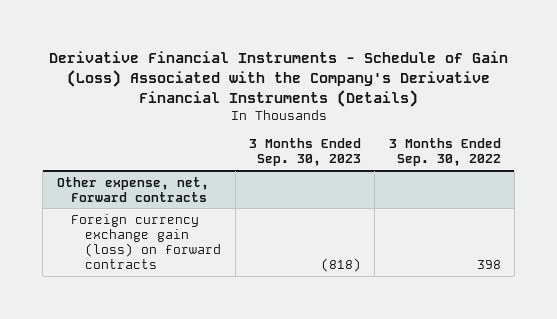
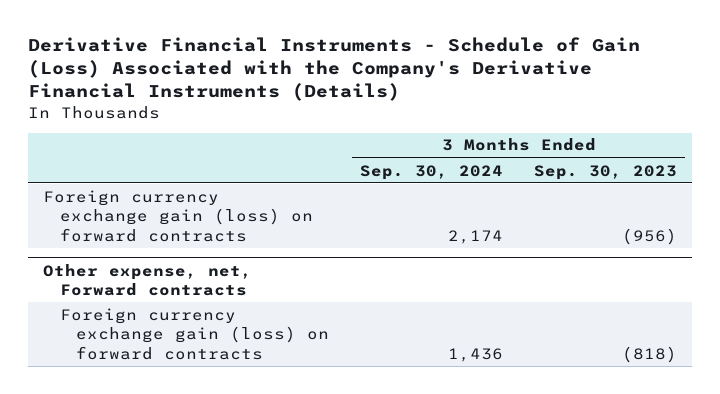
- | 3 Months Ended Sep. 30, 2023 | 3 Months Ended Sep. 30, 2022
+ | 3 Months Ended Sep. 30, 2024 | 3 Months Ended Sep. 30, 2023
+ Foreign currency exchange gain (loss) on forward contracts | 2,174 | (956)

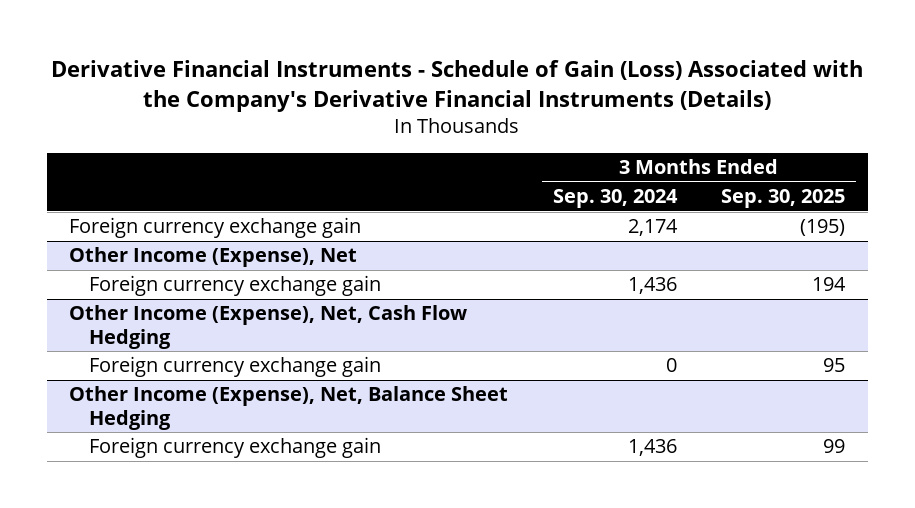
- | 3 Months Ended Sep. 30, 2024 | 3 Months Ended Sep. 30, 2023
+ | 3 Months Ended Sep. 30, 2024 | 3 Months Ended Sep. 30, 2025
- Foreign currency exchange gain (loss) on forward contracts | 2,174 | (956)
- Other expense, net, Forward contracts
- Foreign currency exchange gain (loss) on forward contracts | 1,436 | (818)
+ Foreign currency exchange gain | 2,174 | (195)
+ Other Income (Expense), Net
+ Foreign currency exchange gain | 1,436 | 194
+ Other Income (Expense), Net, Cash Flow Hedging
+ Foreign currency exchange gain | 0 | 95
+ Other Income (Expense), Net, Balance Sheet Hedging
+ Foreign currency exchange gain | 1,436 | 99

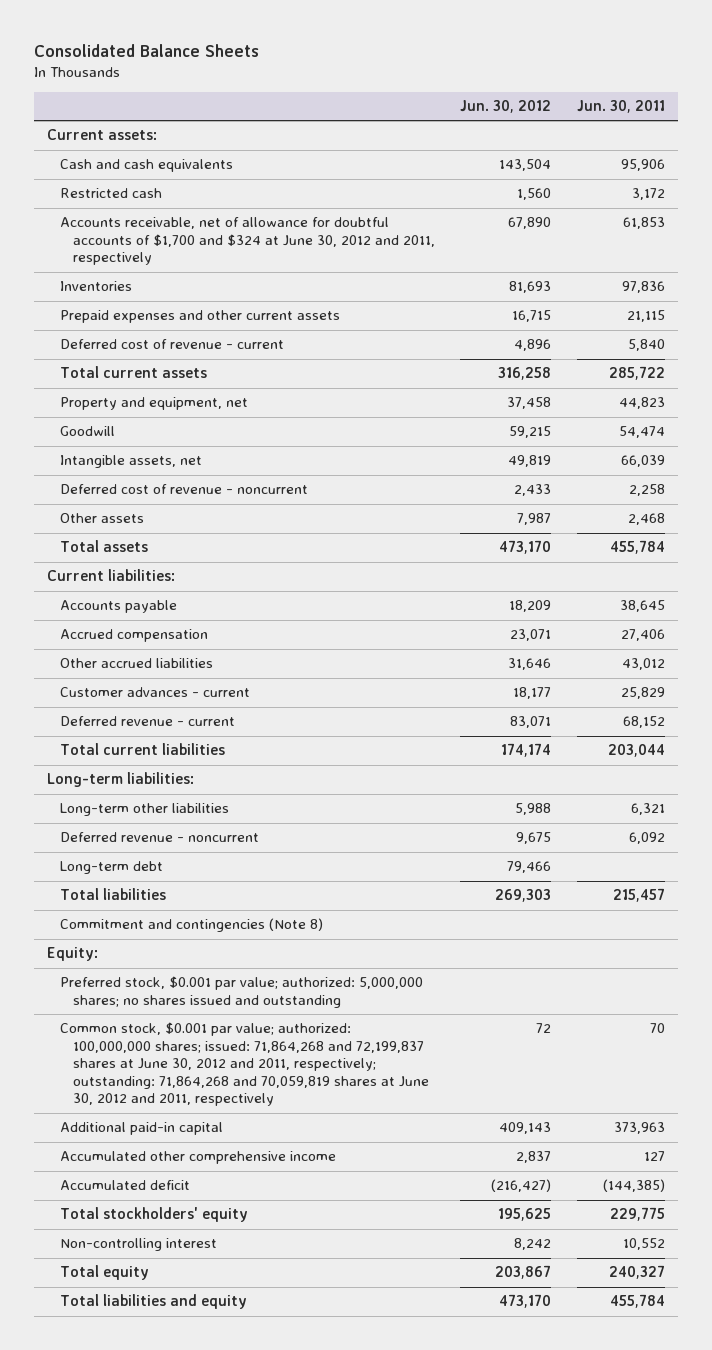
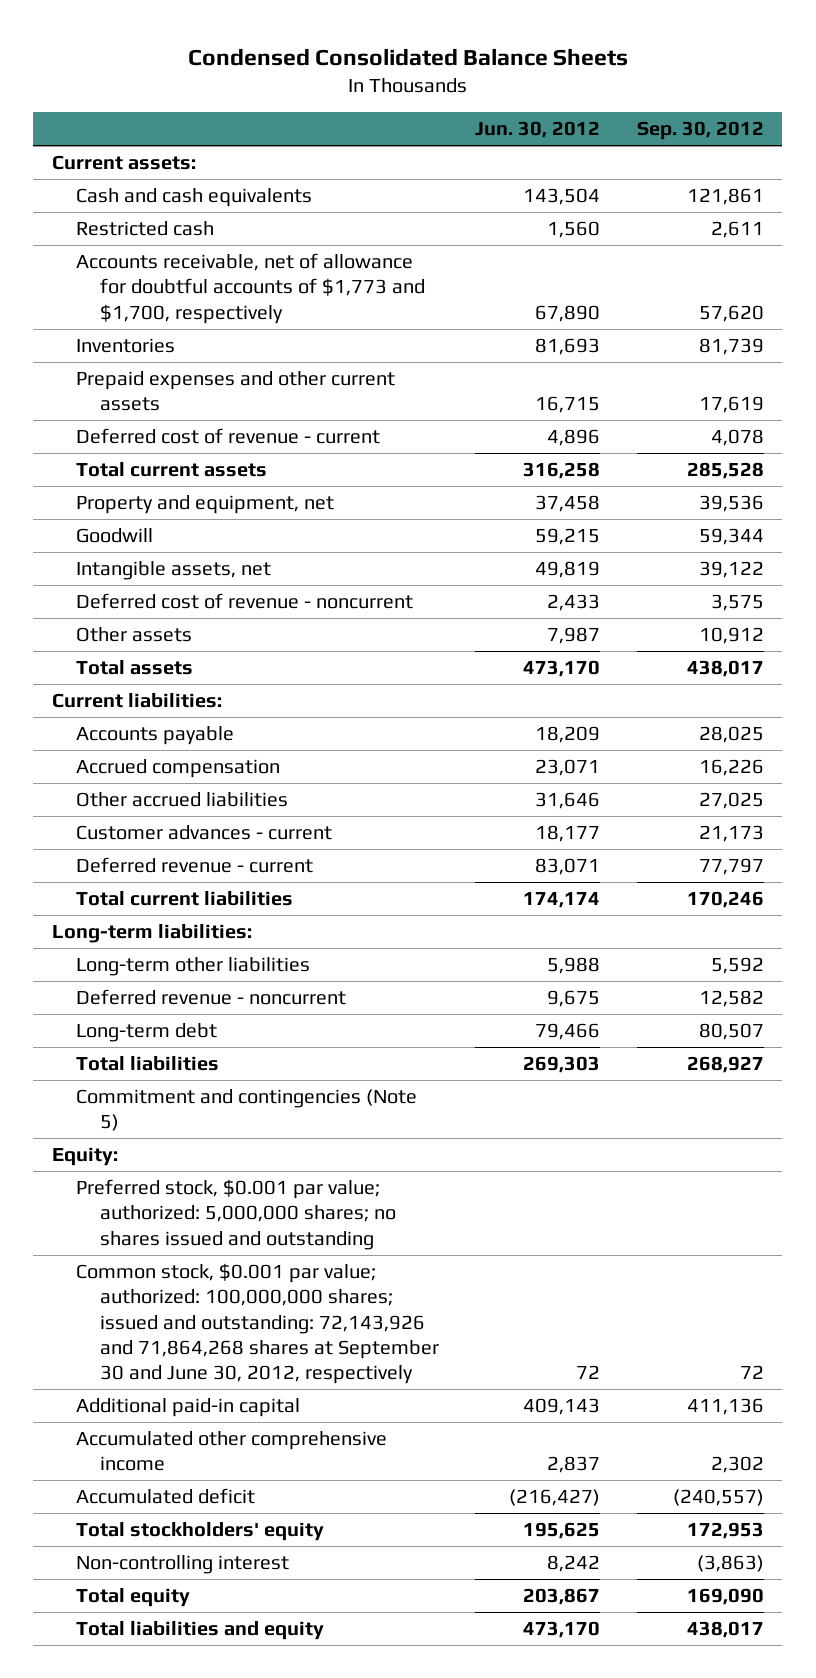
- Consolidated Balance Sheets
+ Condensed Consolidated Balance Sheets
- | Jun. 30, 2012 | Jun. 30, 2011
+ | Jun. 30, 2012 | Sep. 30, 2012
- Accounts receivable, net of allowance for doubtful accounts of $1,700 and $324 at June 30, 2012 and 2011, respectively | 67,890 | 61,853
+ Accounts receivable, net of allowance for doubtful accounts of $1,773 and $1,700, respectively | 67,890 | 57,620
- Commitment and contingencies (Note 8)
+ Commitment and contingencies (Note 5)
- Common stock, $0.001 par value; authorized: 100,000,000 shares; issued: 71,864,268 and 72,199,837 shares at June 30, 2012 and 2011, respectively; outstanding: 71,864,268 and 70,059,819 shares at June 30, 2012 and 2011, respectively | 72 | 70
+ Common stock, $0.001 par value; authorized: 100,000,000 shares; issued and outstanding: 72,143,926 and 71,864,268 shares at September 30 and June 30, 2012, respectively | 72 | 72

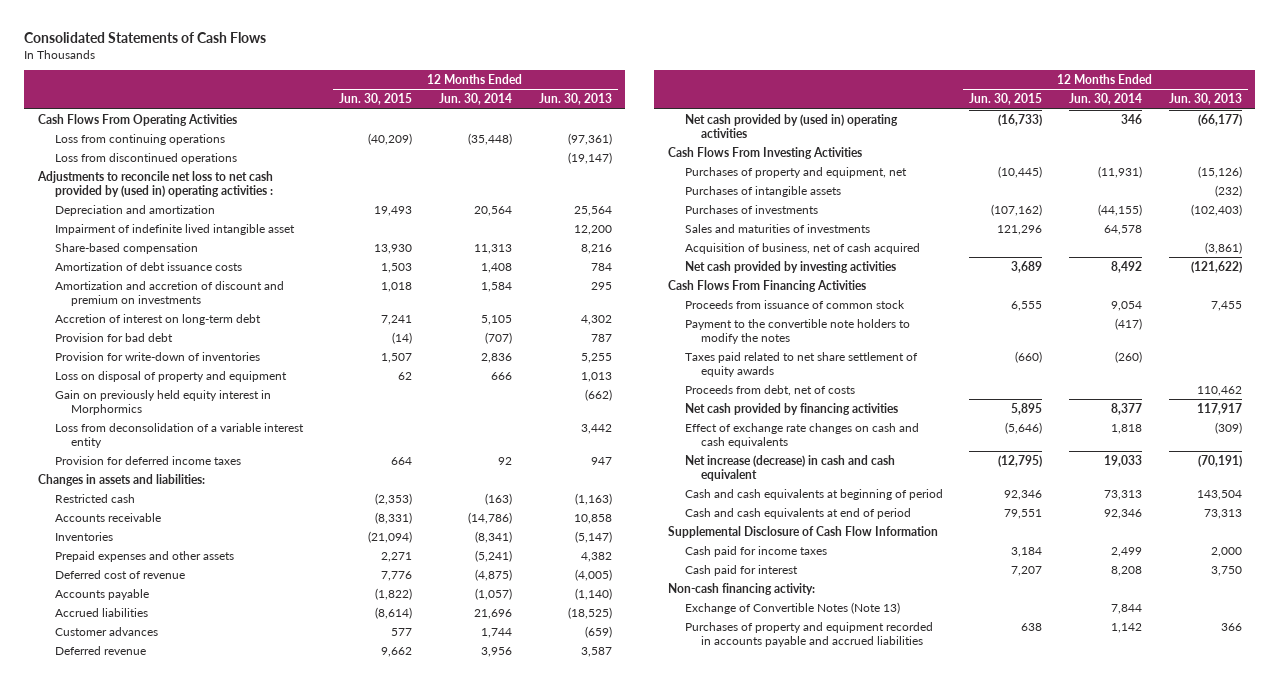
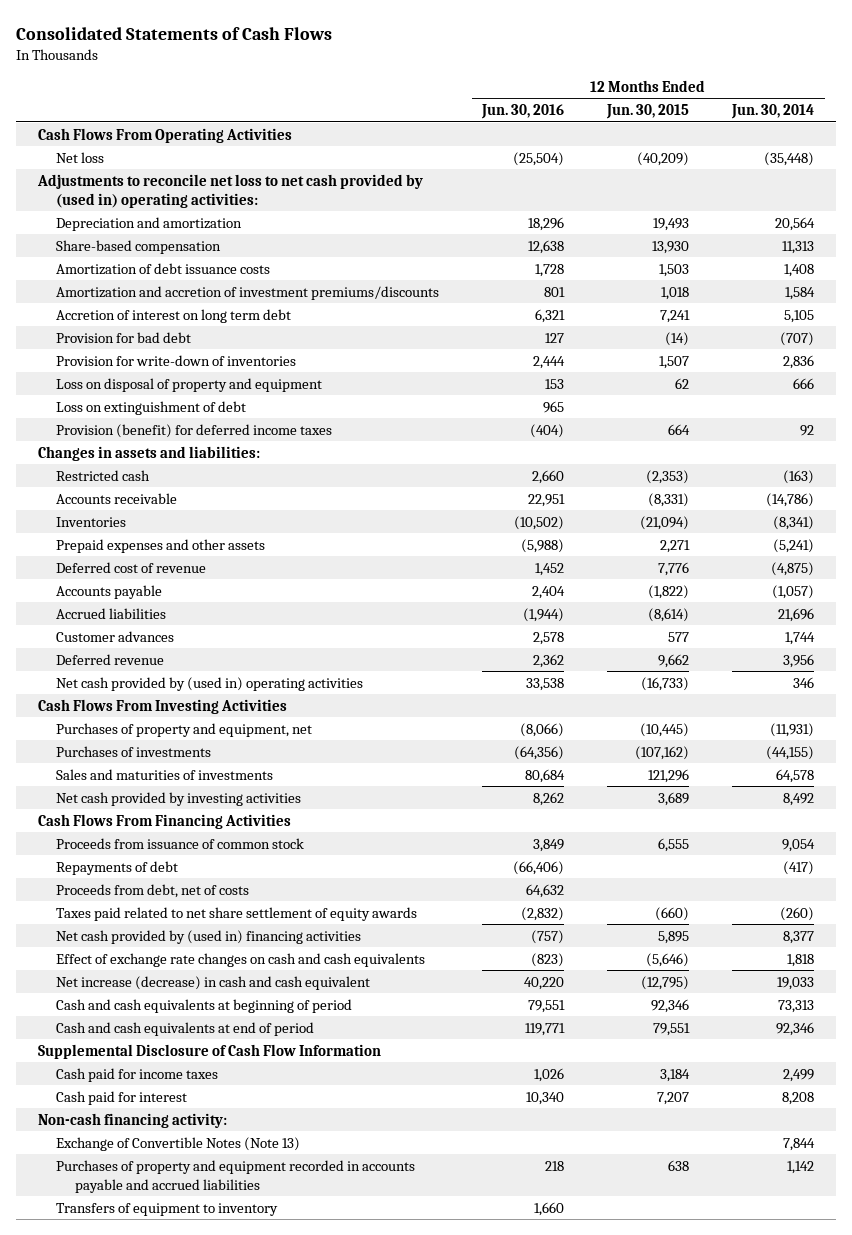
- | 12 Months Ended Jun. 30, 2015 | 12 Months Ended Jun. 30, 2014 | 12 Months Ended Jun. 30, 2013
+ | 12 Months Ended Jun. 30, 2016 | 12 Months Ended Jun. 30, 2015 | 12 Months Ended Jun. 30, 2014
- Loss from continuing operations | (40,209) | (35,448) | (97,361)
- Loss from discontinued operations | | | (19,147)
- Adjustments to reconcile net loss to net cash provided by (used in) operating activities :
+ Net loss | (25,504) | (40,209) | (35,448)
+ Adjustments to reconcile net loss to net cash provided by (used in) operating activities:
- Impairment of indefinite lived intangible asset | | | 12,200
- Amortization and accretion of discount and premium on investments | 1,018 | 1,584 | 295
- Accretion of interest on long-term debt | 7,241 | 5,105 | 4,302
+ Amortization and accretion of investment premiums/discounts | 801 | 1,018 | 1,584
+ Accretion of interest on long term debt | 6,321 | 7,241 | 5,105
- Gain on previously held equity interest in Morphormics | | | (662)
- Loss from deconsolidation of a variable interest entity | | | 3,442
- Provision for deferred income taxes | 664 | 92 | 947
+ Loss on extinguishment of debt | 965 | |
+ Provision (benefit) for deferred income taxes | (404) | 664 | 92
- Purchases of intangible assets | | | (232)
- Acquisition of business, net of cash acquired | | | (3,861)
- Payment to the convertible note holders to modify the notes | | (417) |
+ Repayments of debt | (66,406) | | (417)
- Net cash provided by financing activities | 5,895 | 8,377 | 117,917
moved down: Taxes paid related to net share settlement of equity awards | (2,832) | (660) | (260)
+ Net cash provided by (used in) financing activities | (757) | 5,895 | 8,377
+ Transfers of equipment to inventory | 1,660 | |

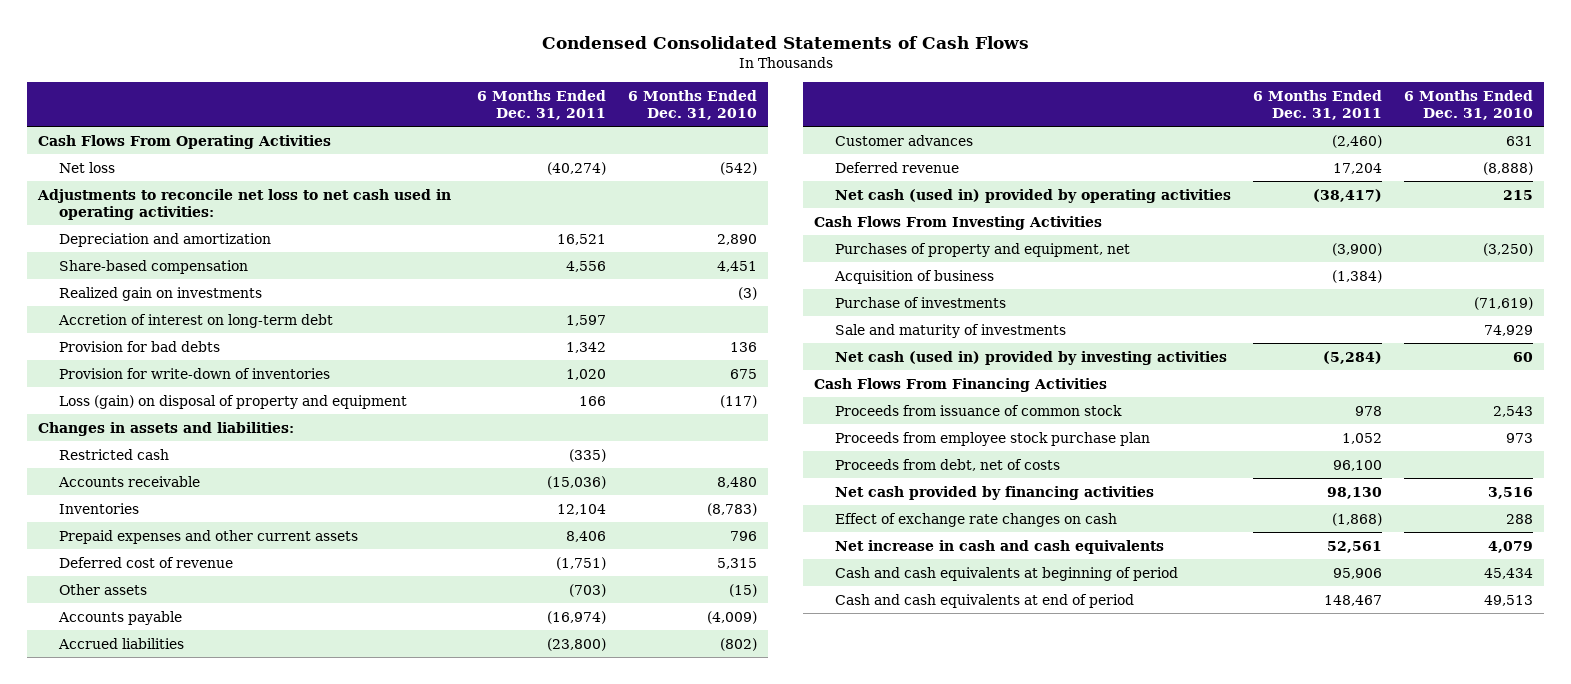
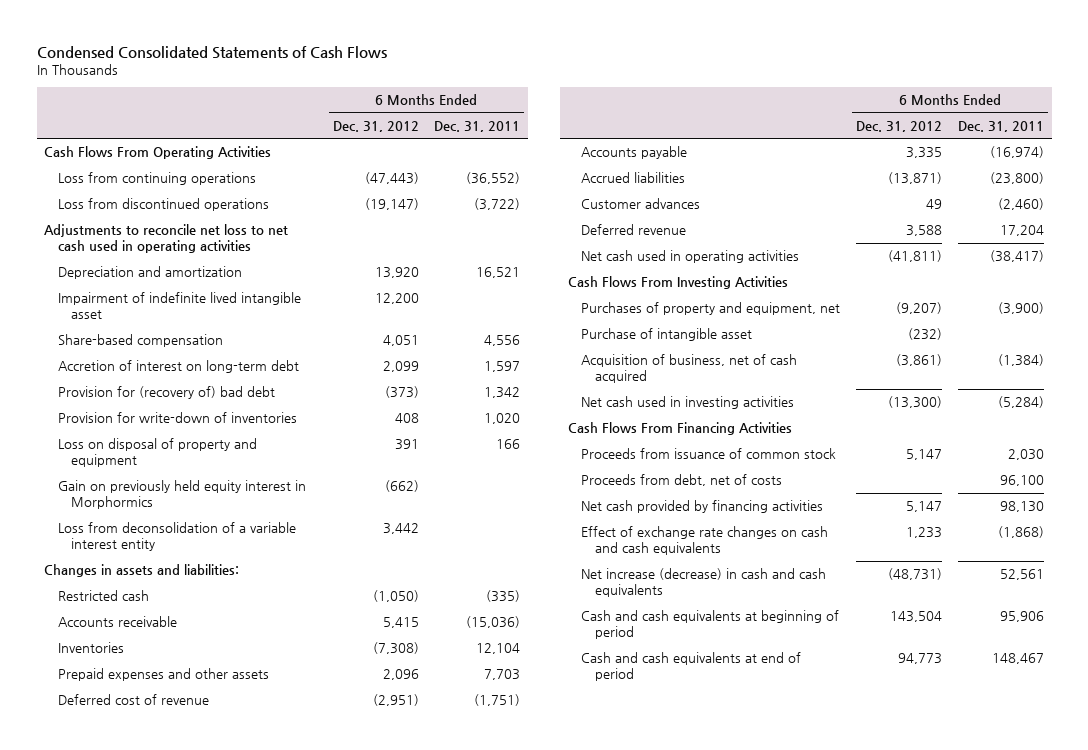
- | 6 Months Ended Dec. 31, 2011 | 6 Months Ended Dec. 31, 2010
+ | 6 Months Ended Dec. 31, 2012 | 6 Months Ended Dec. 31, 2011
- Net loss | (40,274) | (542)
- Adjustments to reconcile net loss to net cash used in operating activities:
+ Loss from continuing operations | (47,443) | (36,552)
+ Loss from discontinued operations | (19,147) | (3,722)
+ Adjustments to reconcile net loss to net cash used in operating activities
+ Impairment of indefinite lived intangible asset | 12,200 |
- Realized gain on investments | | (3)
- Provision for bad debts | 1,342 | 136
+ Provision for (recovery of) bad debt | (373) | 1,342
- Loss (gain) on disposal of property and equipment | 166 | (117)
+ Loss on disposal of property and equipment | 391 | 166
+ Gain on previously held equity interest in Morphormics | (662) |
+ Loss from deconsolidation of a variable interest entity | 3,442 |
- Prepaid expenses and other current assets | 8,406 | 796
+ Prepaid expenses and other assets | 2,096 | 7,703
- Other assets | (703) | (15)
- Net cash (used in) provided by operating activities | (38,417) | 215
+ Net cash used in operating activities | (41,811) | (38,417)
- Acquisition of business | (1,384) |
- Purchase of investments | | (71,619)
- Sale and maturity of investments | | 74,929
- Net cash (used in) provided by investing activities | (5,284) | 60
+ Purchase of intangible asset | (232) |
+ Acquisition of business, net of cash acquired | (3,861) | (1,384)
+ Net cash used in investing activities | (13,300) | (5,284)
- Proceeds from issuance of common stock | 978 | 2,543
- Proceeds from employee stock purchase plan | 1,052 | 973
+ Proceeds from issuance of common stock | 5,147 | 2,030
- Effect of exchange rate changes on cash | (1,868) | 288
- Net increase in cash and cash equivalents | 52,561 | 4,079
+ Effect of exchange rate changes on cash and cash equivalents | 1,233 | (1,868)
+ Net increase (decrease) in cash and cash equivalents | (48,731) | 52,561

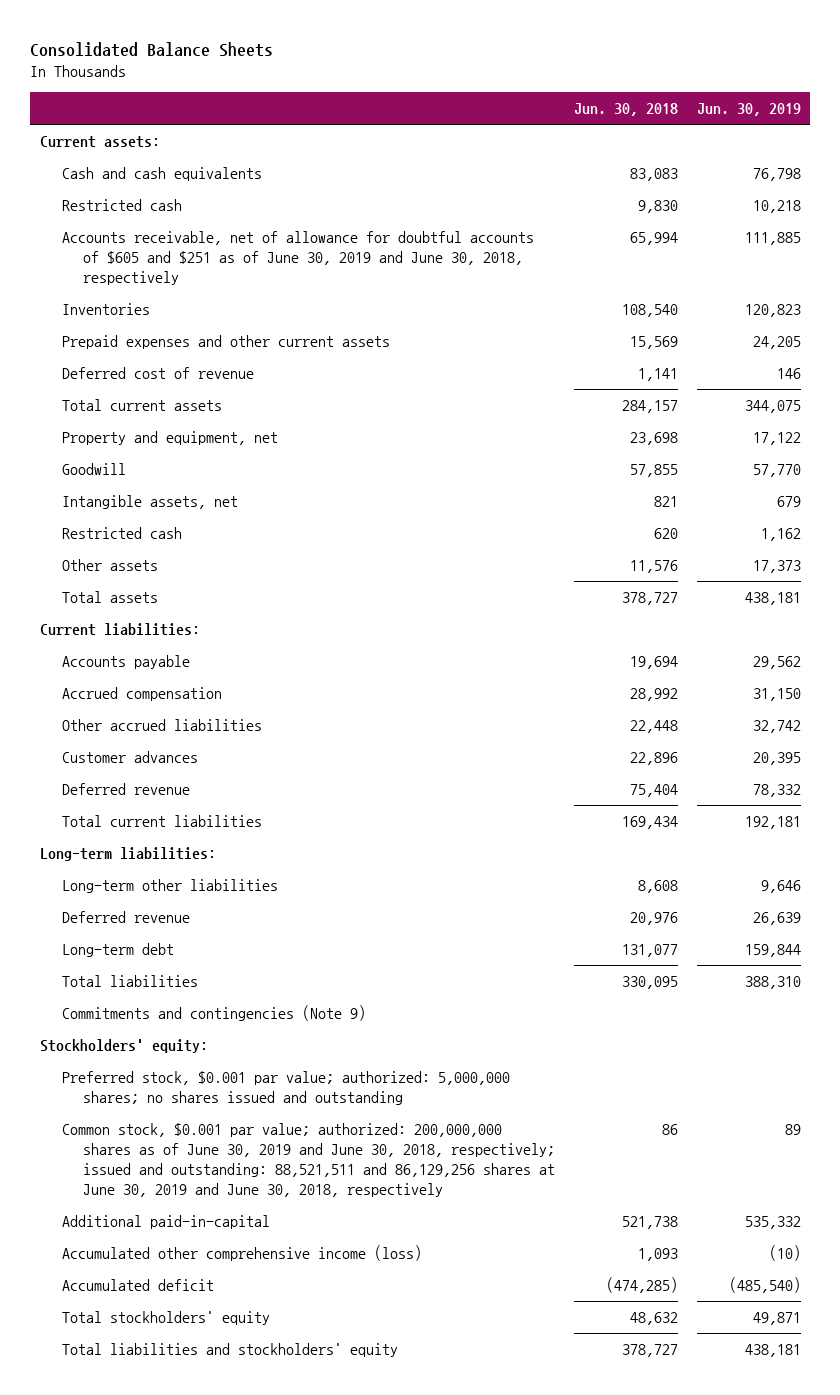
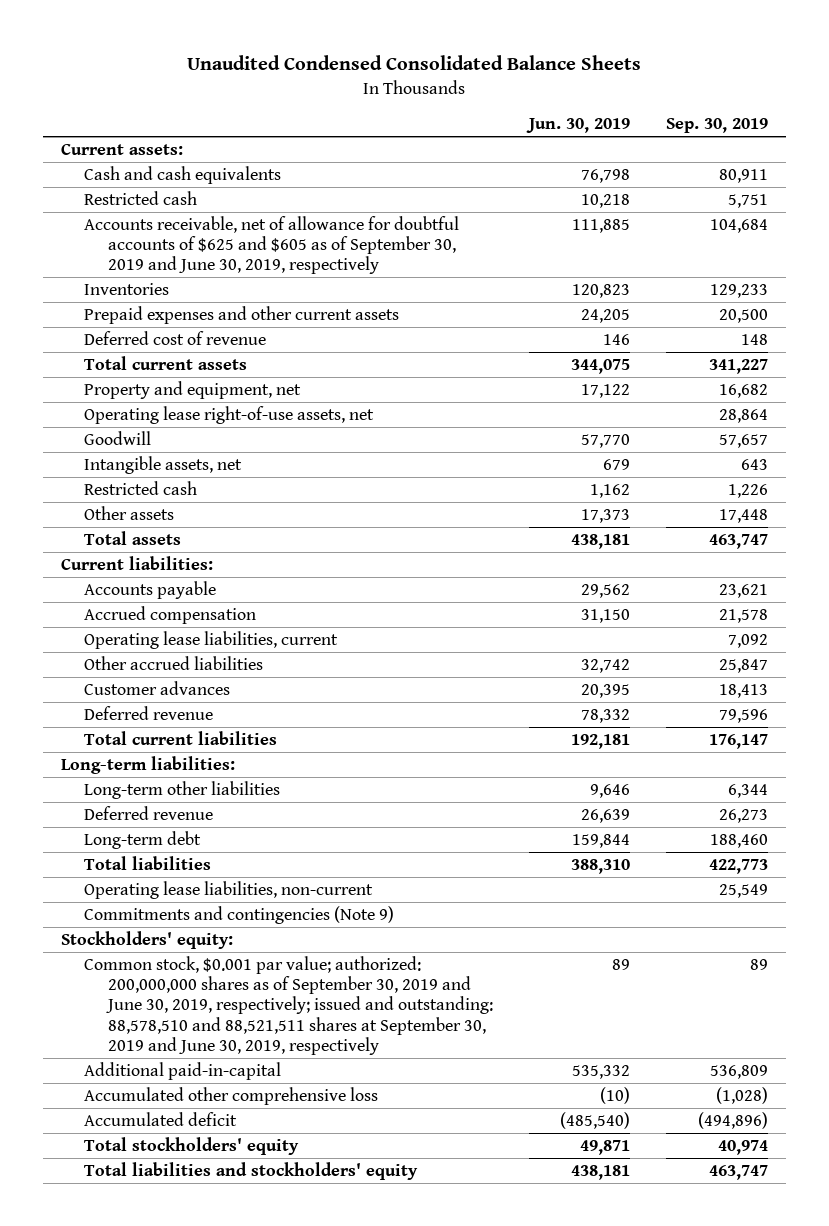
- Consolidated Balance Sheets
+ Unaudited Condensed Consolidated Balance Sheets
- | Jun. 30, 2018 | Jun. 30, 2019
+ | Jun. 30, 2019 | Sep. 30, 2019
- Accounts receivable, net of allowance for doubtful accounts of $605 and $251 as of June 30, 2019 and June 30, 2018, respectively | 65,994 | 111,885
+ Accounts receivable, net of allowance for doubtful accounts of $625 and $605 as of September 30, 2019 and June 30, 2019, respectively | 111,885 | 104,684
+ Operating lease right-of-use assets, net | | 28,864
+ Operating lease liabilities, current | | 7,092
+ Operating lease liabilities, non-current | | 25,549
- Preferred stock, $0.001 par value; authorized: 5,000,000 shares; no shares issued and outstanding
- Common stock, $0.001 par value; authorized: 200,000,000 shares as of June 30, 2019 and June 30, 2018, respectively; issued and outstanding: 88,521,511 and 86,129,256 shares at June 30, 2019 and June 30, 2018, respectively | 86 | 89
+ Common stock, $0.001 par value; authorized: 200,000,000 shares as of September 30, 2019 and June 30, 2019, respectively; issued and outstanding: 88,578,510 and 88,521,511 shares at September 30, 2019 and June 30, 2019, respectively | 89 | 89
- Accumulated other comprehensive income (loss) | 1,093 | (10)
+ Accumulated other comprehensive loss | (10) | (1,028)

